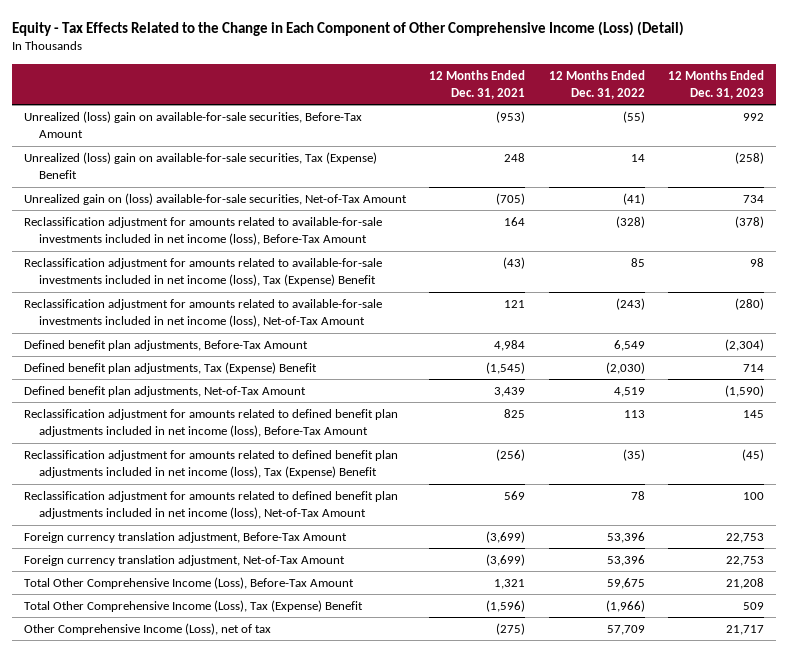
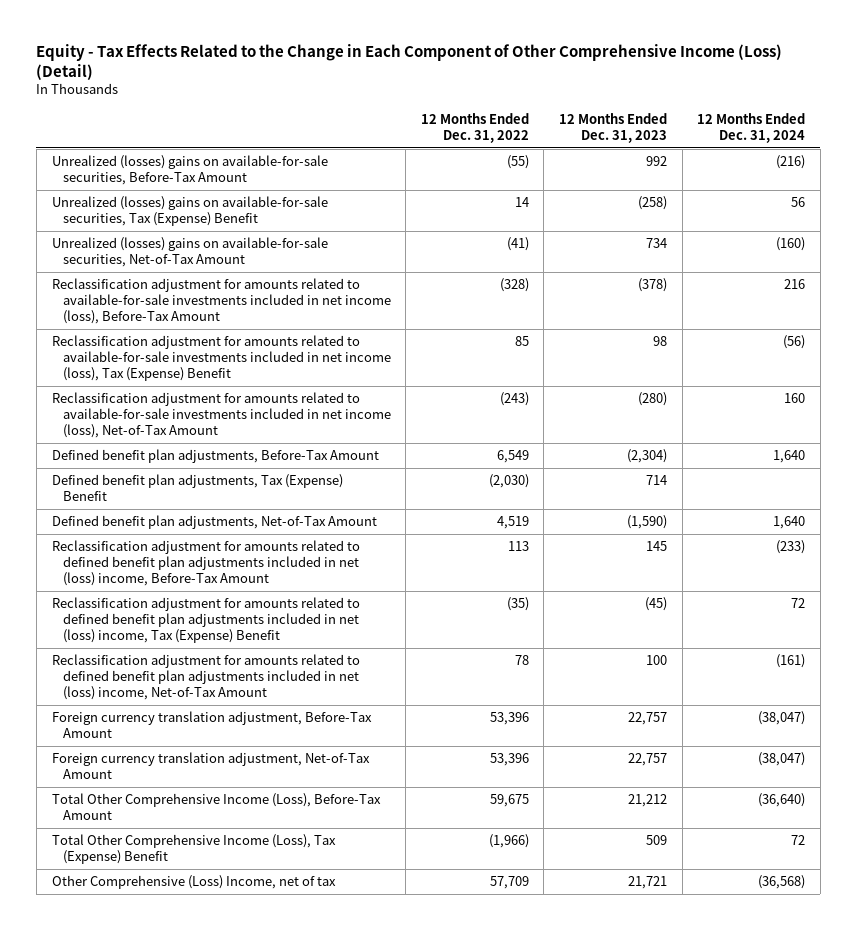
- | 12 Months Ended Dec. 31, 2021 | 12 Months Ended Dec. 31, 2022 | 12 Months Ended Dec. 31, 2023
+ | 12 Months Ended Dec. 31, 2022 | 12 Months Ended Dec. 31, 2023 | 12 Months Ended Dec. 31, 2024
- Unrealized (loss) gain on available-for-sale securities, Before-Tax Amount | (953) | (55) | 992
- Unrealized (loss) gain on available-for-sale securities, Tax (Expense) Benefit | 248 | 14 | (258)
- Unrealized gain on (loss) available-for-sale securities, Net-of-Tax Amount | (705) | (41) | 734
+ Unrealized (losses) gains on available-for-sale securities, Before-Tax Amount | (55) | 992 | (216)
+ Unrealized (losses) gains on available-for-sale securities, Tax (Expense) Benefit | 14 | (258) | 56
+ Unrealized (losses) gains on available-for-sale securities, Net-of-Tax Amount | (41) | 734 | (160)
- Reclassification adjustment for amounts related to defined benefit plan adjustments included in net income (loss), Before-Tax Amount | 825 | 113 | 145
- Reclassification adjustment for amounts related to defined benefit plan adjustments included in net income (loss), Tax (Expense) Benefit | (256) | (35) | (45)
- Reclassification adjustment for amounts related to defined benefit plan adjustments included in net income (loss), Net-of-Tax Amount | 569 | 78 | 100
- Foreign currency translation adjustment, Before-Tax Amount | (3,699) | 53,396 | 22,753
- Foreign currency translation adjustment, Net-of-Tax Amount | (3,699) | 53,396 | 22,753
- Total Other Comprehensive Income (Loss), Before-Tax Amount | 1,321 | 59,675 | 21,208
+ Reclassification adjustment for amounts related to defined benefit plan adjustments included in net (loss) income, Before-Tax Amount | 113 | 145 | (233)
+ Reclassification adjustment for amounts related to defined benefit plan adjustments included in net (loss) income, Tax (Expense) Benefit | (35) | (45) | 72
+ Reclassification adjustment for amounts related to defined benefit plan adjustments included in net (loss) income, Net-of-Tax Amount | 78 | 100 | (161)
+ Foreign currency translation adjustment, Before-Tax Amount | 53,396 | 22,757 | (38,047)
+ Foreign currency translation adjustment, Net-of-Tax Amount | 53,396 | 22,757 | (38,047)
+ Total Other Comprehensive Income (Loss), Before-Tax Amount | 59,675 | 21,212 | (36,640)
- Other Comprehensive Income (Loss), net of tax | (275) | 57,709 | 21,717
+ Other Comprehensive (Loss) Income, net of tax | 57,709 | 21,721 | (36,568)

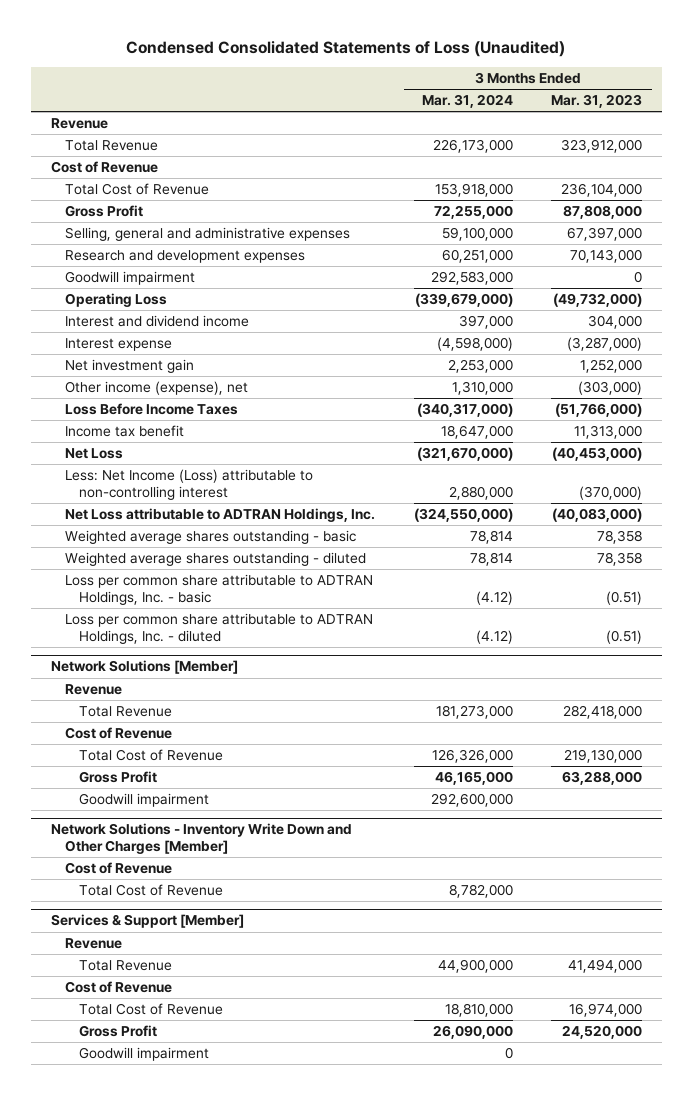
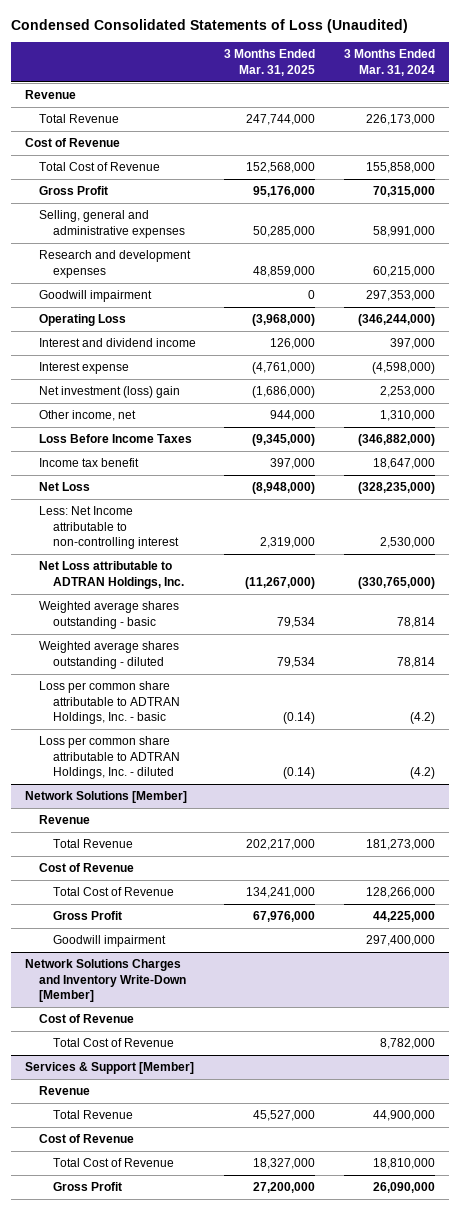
- | 3 Months Ended Mar. 31, 2024 | 3 Months Ended Mar. 31, 2023
+ | 3 Months Ended Mar. 31, 2025 | 3 Months Ended Mar. 31, 2024
- Total Cost of Revenue | 153,918,000 | 236,104,000
- Gross Profit | 72,255,000 | 87,808,000
- Selling, general and administrative expenses | 59,100,000 | 67,397,000
- Research and development expenses | 60,251,000 | 70,143,000
- Goodwill impairment | 292,583,000 | 0
- Operating Loss | (339,679,000) | (49,732,000)
+ Total Cost of Revenue | 152,568,000 | 155,858,000
+ Gross Profit | 95,176,000 | 70,315,000
+ Selling, general and administrative expenses | 50,285,000 | 58,991,000
+ Research and development expenses | 48,859,000 | 60,215,000
+ Goodwill impairment | 0 | 297,353,000
+ Operating Loss | (3,968,000) | (346,244,000)
- Net investment gain | 2,253,000 | 1,252,000
- Other income (expense), net | 1,310,000 | (303,000)
- Loss Before Income Taxes | (340,317,000) | (51,766,000)
+ Net investment (loss) gain | (1,686,000) | 2,253,000
+ Other income, net | 944,000 | 1,310,000
+ Loss Before Income Taxes | (9,345,000) | (346,882,000)
- Net Loss | (321,670,000) | (40,453,000)
- Less: Net Income (Loss) attributable to non-controlling interest | 2,880,000 | (370,000)
- Net Loss attributable to ADTRAN Holdings, Inc. | (324,550,000) | (40,083,000)
+ Net Loss | (8,948,000) | (328,235,000)
+ Less: Net Income attributable to non-controlling interest | 2,319,000 | 2,530,000
+ Net Loss attributable to ADTRAN Holdings, Inc. | (11,267,000) | (330,765,000)
- Loss per common share attributable to ADTRAN Holdings, Inc. - basic | (4.12) | (0.51)
- Loss per common share attributable to ADTRAN Holdings, Inc. - diluted | (4.12) | (0.51)
+ Loss per common share attributable to ADTRAN Holdings, Inc. - basic | (0.14) | (4.2)
+ Loss per common share attributable to ADTRAN Holdings, Inc. - diluted | (0.14) | (4.2)
@ Network Solutions [Member]
- Total Cost of Revenue | 126,326,000 | 219,130,000
- Gross Profit | 46,165,000 | 63,288,000
- Goodwill impairment | 292,600,000 |
- Network Solutions - Inventory Write Down and Other Charges [Member]
@ Network Solutions [Member]
+ Total Cost of Revenue | 134,241,000 | 128,266,000
+ Gross Profit | 67,976,000 | 44,225,000
+ Goodwill impairment | | 297,400,000
+ Network Solutions Charges and Inventory Write-Down [Member]
@ Services & Support [Member]
- Goodwill impairment | 0 |

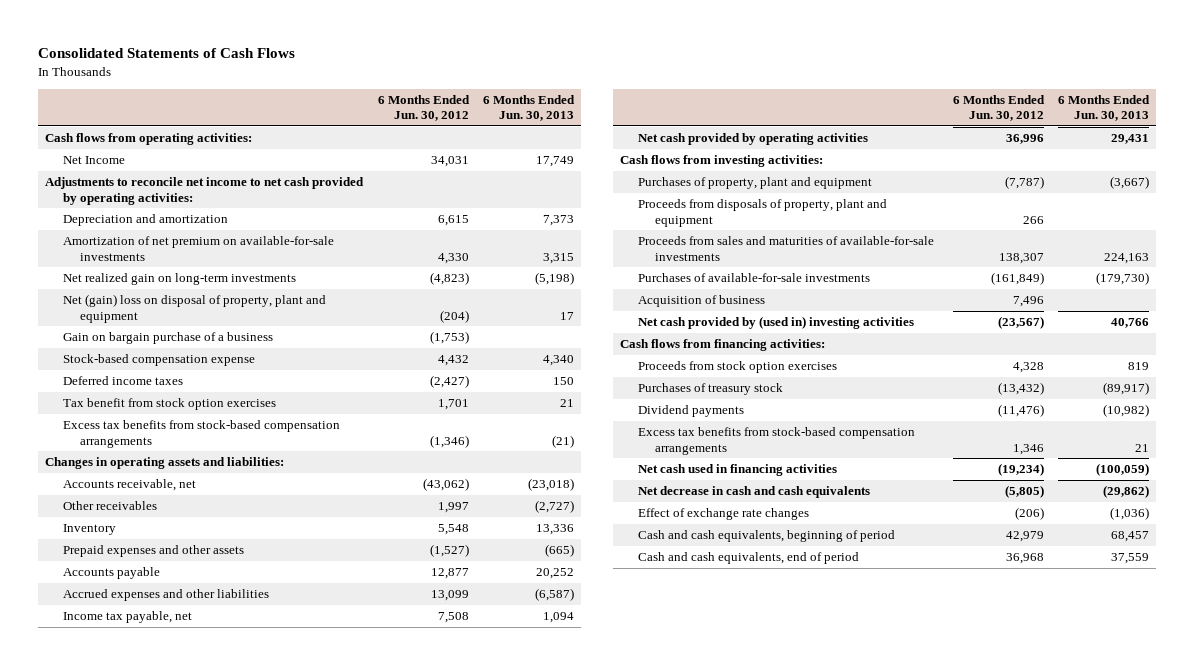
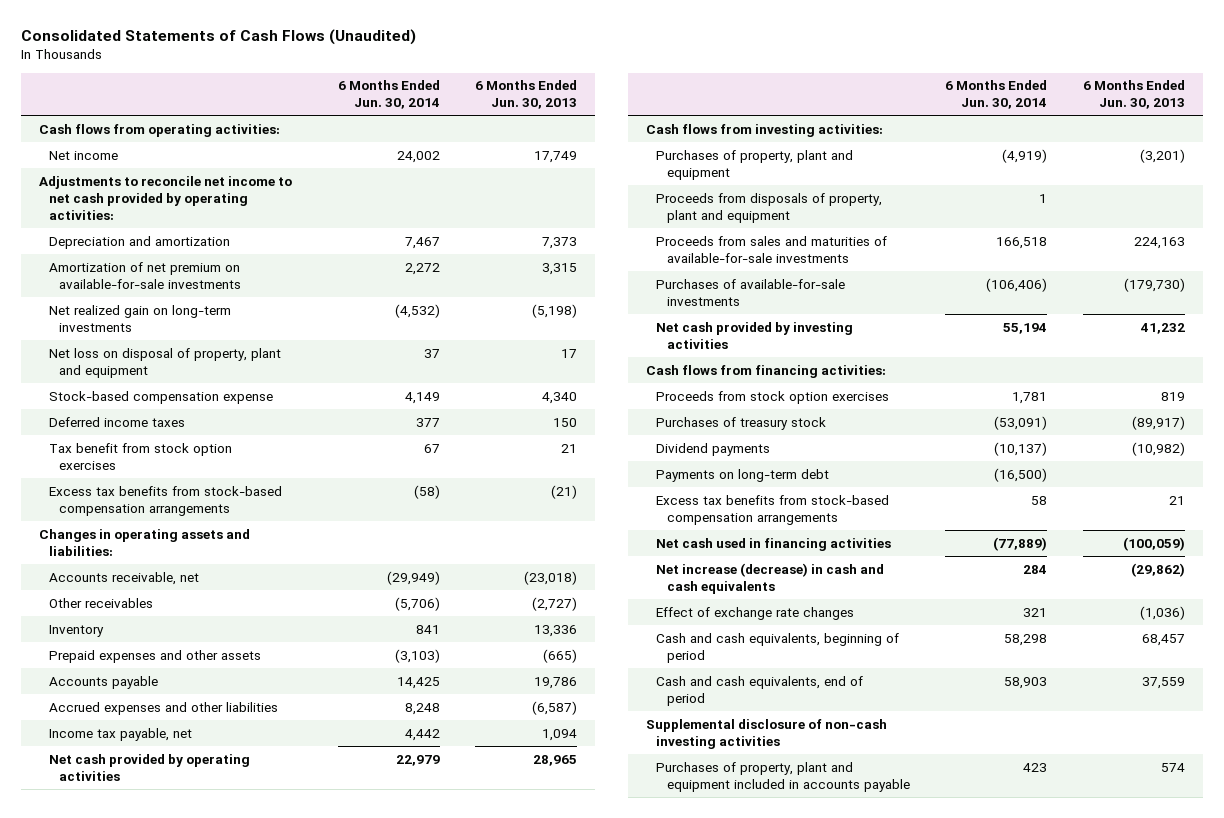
- Consolidated Statements of Cash Flows
+ Consolidated Statements of Cash Flows (Unaudited)
- | 6 Months Ended Jun. 30, 2012 | 6 Months Ended Jun. 30, 2013
+ | 6 Months Ended Jun. 30, 2014 | 6 Months Ended Jun. 30, 2013
- Net Income | 34,031 | 17,749
+ Net income | 24,002 | 17,749
- Net (gain) loss on disposal of property, plant and equipment | (204) | 17
- Gain on bargain purchase of a business | (1,753) |
+ Net loss on disposal of property, plant and equipment | 37 | 17
- Accounts payable | 12,877 | 20,252
+ Accounts payable | 14,425 | 19,786
- Net cash provided by operating activities | 36,996 | 29,431
+ Net cash provided by operating activities | 22,979 | 28,965
- Purchases of property, plant and equipment | (7,787) | (3,667)
+ Purchases of property, plant and equipment | (4,919) | (3,201)
- Acquisition of business | 7,496 |
- Net cash provided by (used in) investing activities | (23,567) | 40,766
+ Net cash provided by investing activities | 55,194 | 41,232
+ Payments on long-term debt | (16,500) |
- Net decrease in cash and cash equivalents | (5,805) | (29,862)
+ Net increase (decrease) in cash and cash equivalents | 284 | (29,862)
+ Supplemental disclosure of non-cash investing activities
+ Purchases of property, plant and equipment included in accounts payable | 423 | 574

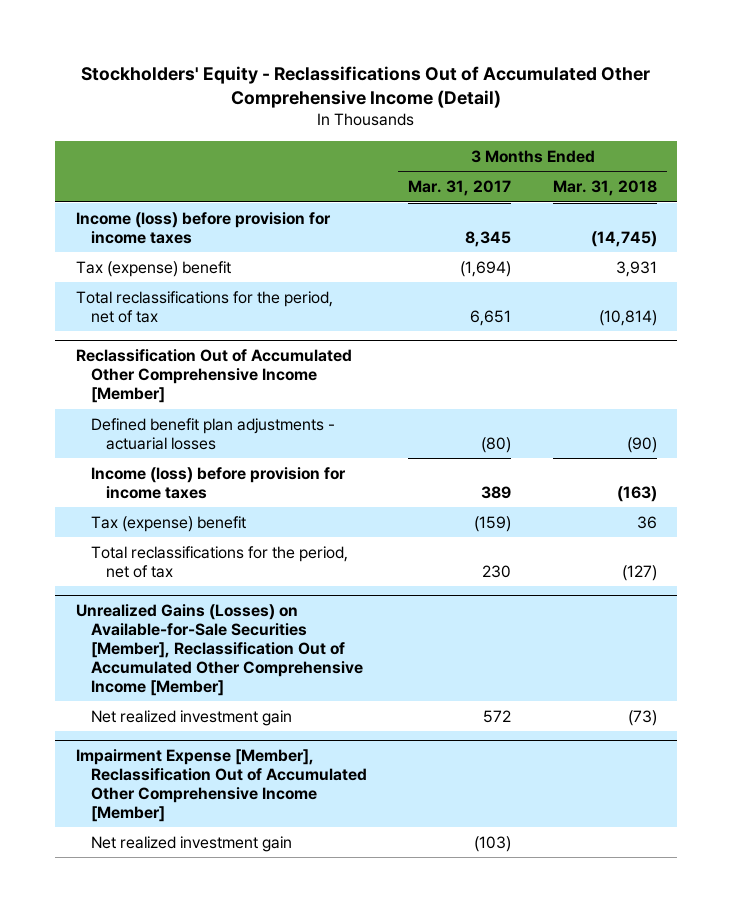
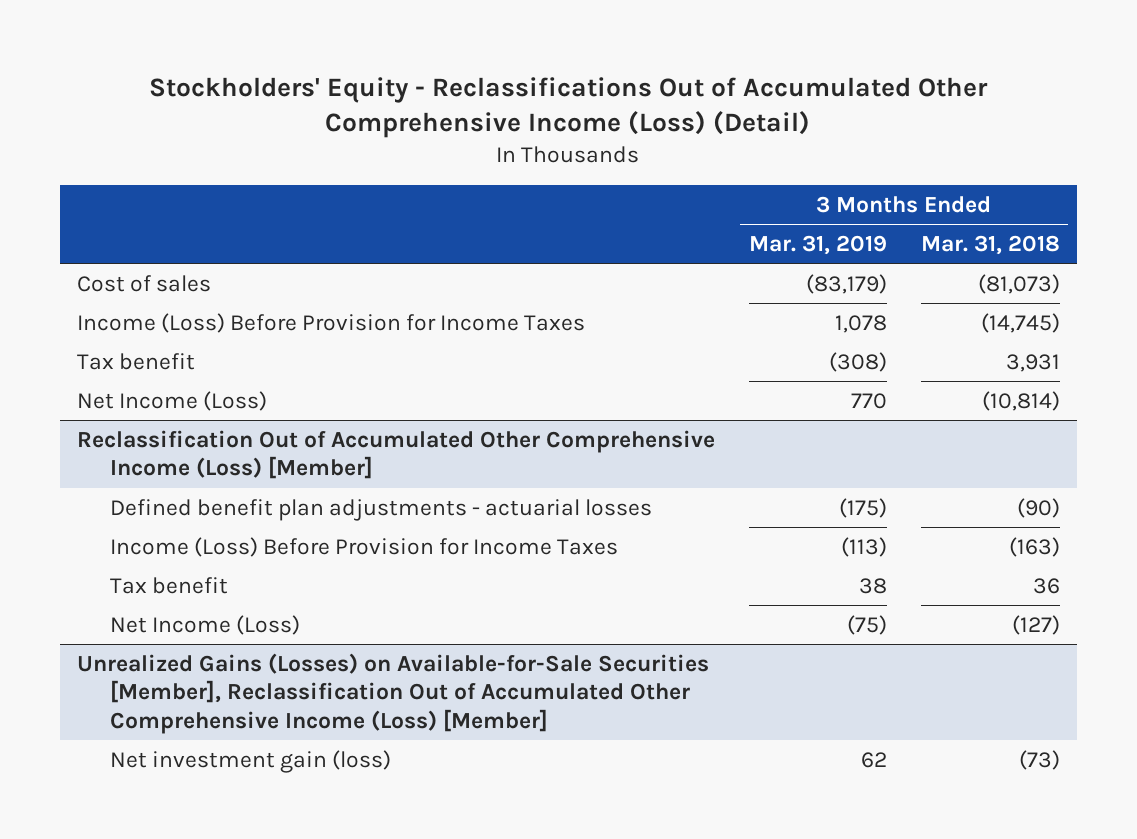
- Stockholders' Equity - Reclassifications Out of Accumulated Other Comprehensive Income (Detail)
+ Stockholders' Equity - Reclassifications Out of Accumulated Other Comprehensive Income (Loss) (Detail)
- | 3 Months Ended Mar. 31, 2017 | 3 Months Ended Mar. 31, 2018
+ | 3 Months Ended Mar. 31, 2019 | 3 Months Ended Mar. 31, 2018
- Income (loss) before provision for income taxes | 8,345 | (14,745)
- Tax (expense) benefit | (1,694) | 3,931
- Total reclassifications for the period, net of tax | 6,651 | (10,814)
- Reclassification Out of Accumulated Other Comprehensive Income [Member]
+ Cost of sales | (83,179) | (81,073)
+ Income (Loss) Before Provision for Income Taxes | 1,078 | (14,745)
+ Tax benefit | (308) | 3,931
+ Net Income (Loss) | 770 | (10,814)
+ Reclassification Out of Accumulated Other Comprehensive Income (Loss) [Member]
- Income (loss) before provision for income taxes | 389 | (163)
- Tax (expense) benefit | (159) | 36
- Total reclassifications for the period, net of tax | 230 | (127)
- Unrealized Gains (Losses) on Available-for-Sale Securities [Member], Reclassification Out of Accumulated Other Comprehensive Income [Member]
- Net realized investment gain | 572 | (73)
- Impairment Expense [Member], Reclassification Out of Accumulated Other Comprehensive Income [Member]
- Net realized investment gain | (103) |
+ Income (Loss) Before Provision for Income Taxes | (113) | (163)
+ Tax benefit | 38 | 36
+ Net Income (Loss) | (75) | (127)
+ Unrealized Gains (Losses) on Available-for-Sale Securities [Member], Reclassification Out of Accumulated Other Comprehensive Income (Loss) [Member]
+ Net investment gain (loss) | 62 | (73)

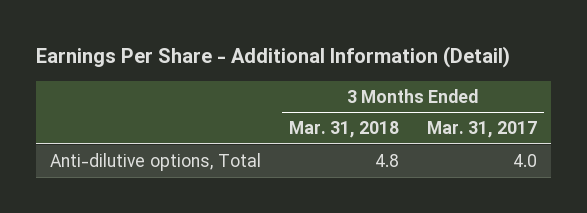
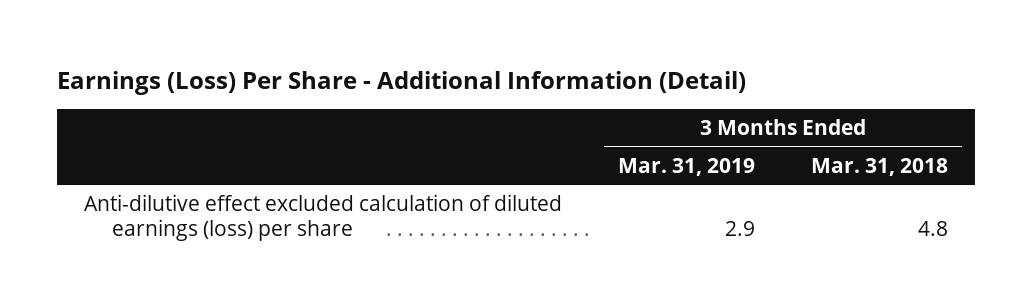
- Earnings Per Share - Additional Information (Detail)
+ Earnings (Loss) Per Share - Additional Information (Detail)
- | 3 Months Ended Mar. 31, 2018 | 3 Months Ended Mar. 31, 2017
+ | 3 Months Ended Mar. 31, 2019 | 3 Months Ended Mar. 31, 2018
- Anti-dilutive options, Total | 4.8 | 4.0
+ Anti-dilutive effect excluded calculation of diluted earnings (loss) per share | 2.9 | 4.8

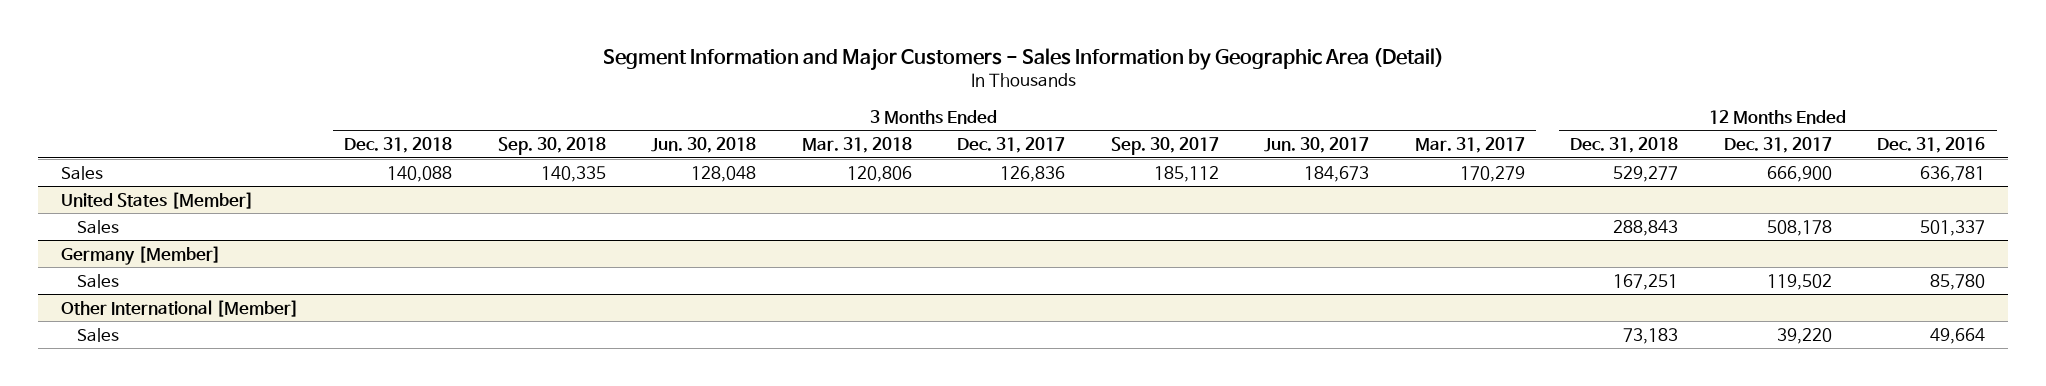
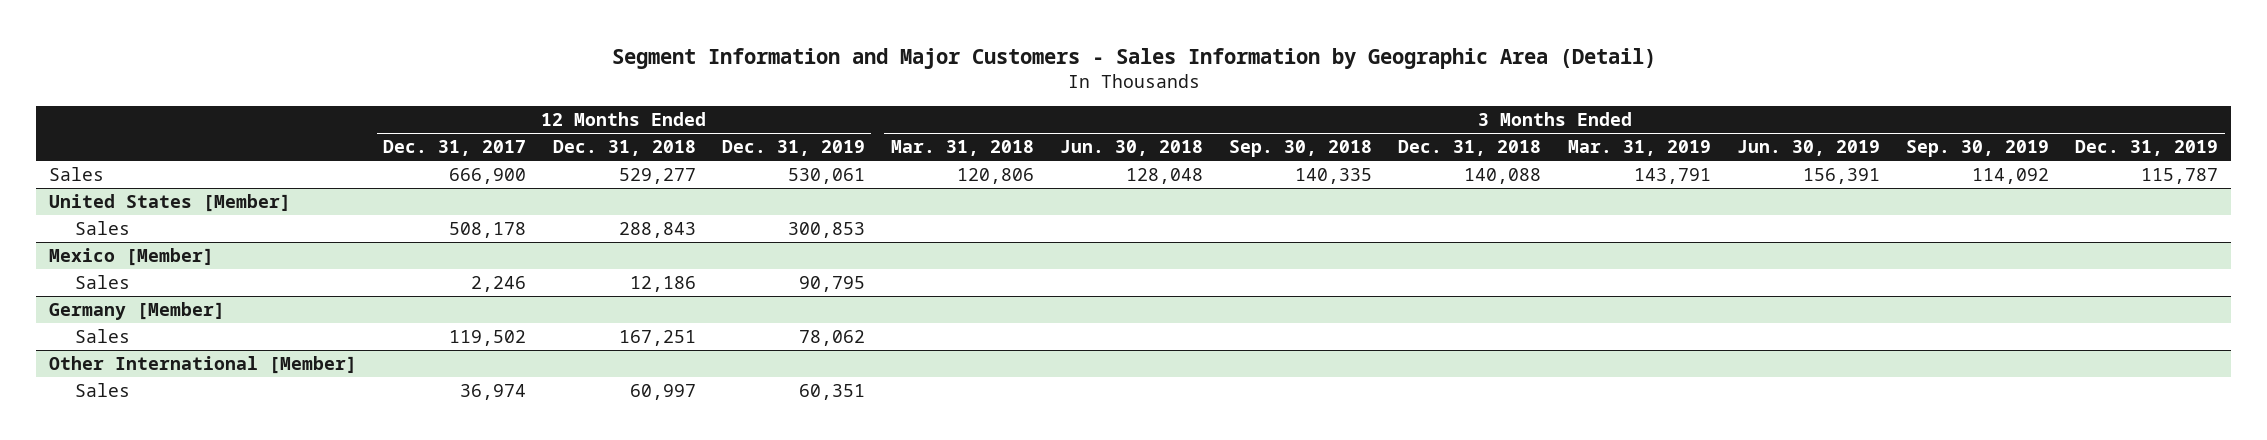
- | 3 Months Ended Dec. 31, 2018 | 3 Months Ended Sep. 30, 2018 | 3 Months Ended Jun. 30, 2018 | 3 Months Ended Mar. 31, 2018 | 3 Months Ended Dec. 31, 2017 | 3 Months Ended Sep. 30, 2017 | 3 Months Ended Jun. 30, 2017 | 3 Months Ended Mar. 31, 2017 | 12 Months Ended Dec. 31, 2018 | 12 Months Ended Dec. 31, 2017 | 12 Months Ended Dec. 31, 2016
+ | 12 Months Ended Dec. 31, 2017 | 12 Months Ended Dec. 31, 2018 | 12 Months Ended Dec. 31, 2019 | 3 Months Ended Mar. 31, 2018 | 3 Months Ended Jun. 30, 2018 | 3 Months Ended Sep. 30, 2018 | 3 Months Ended Dec. 31, 2018 | 3 Months Ended Mar. 31, 2019 | 3 Months Ended Jun. 30, 2019 | 3 Months Ended Sep. 30, 2019 | 3 Months Ended Dec. 31, 2019
+ Mexico [Member]
+ Sales | 2,246 | 12,186 | 90,795 | | | | | | | |
@ Other International [Member]
- Sales | | | | | | | | | 73,183 | 39,220 | 49,664
+ Sales | 36,974 | 60,997 | 60,351 | | | | | | | |

